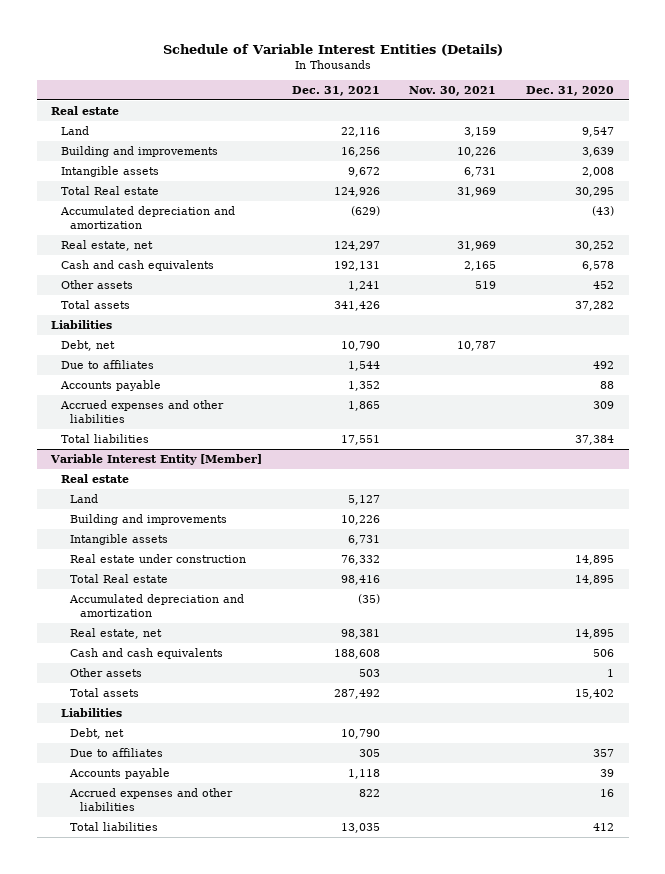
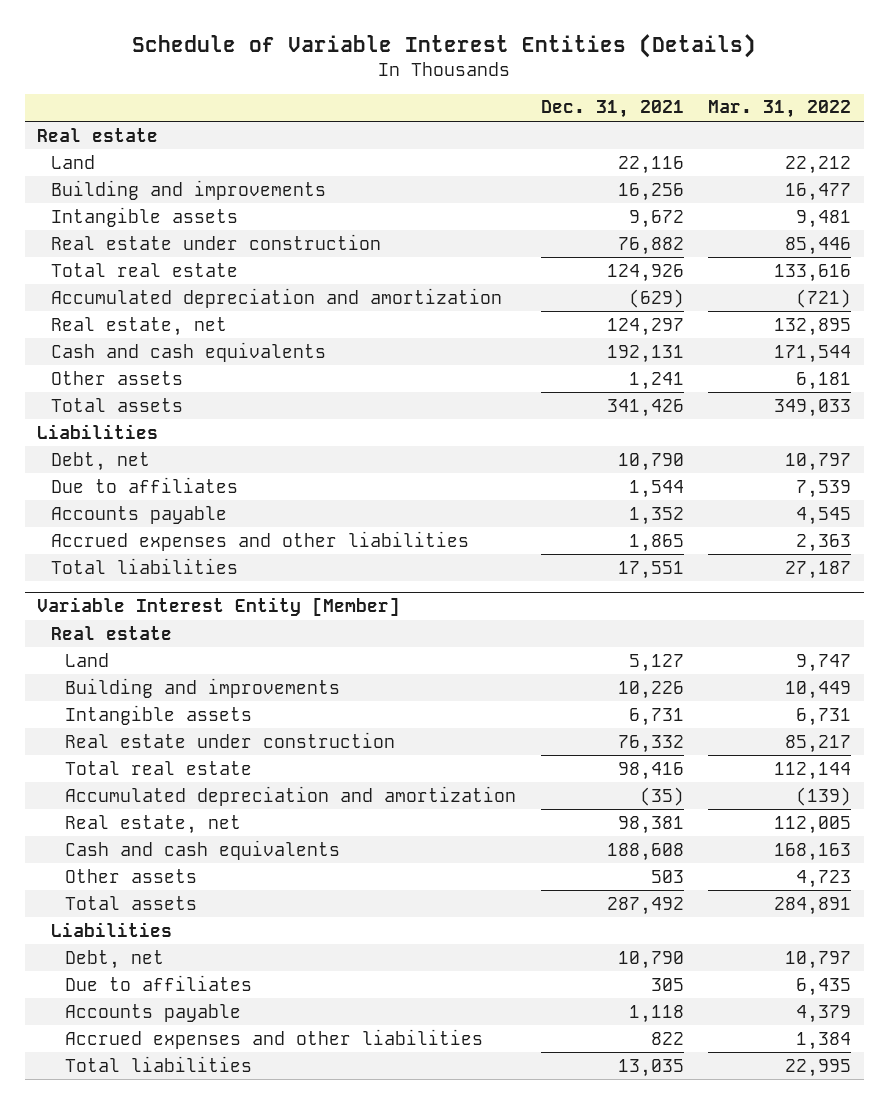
- | Dec. 31, 2021 | Nov. 30, 2021 | Dec. 31, 2020
+ | Dec. 31, 2021 | Mar. 31, 2022
- Total Real estate | 124,926 | 31,969 | 30,295
+ Real estate under construction | 76,882 | 85,446
+ Total real estate | 124,926 | 133,616
@ Variable Interest Entity [Member]
- Total Real estate | 98,416 | | 14,895
+ Total real estate | 98,416 | 112,144

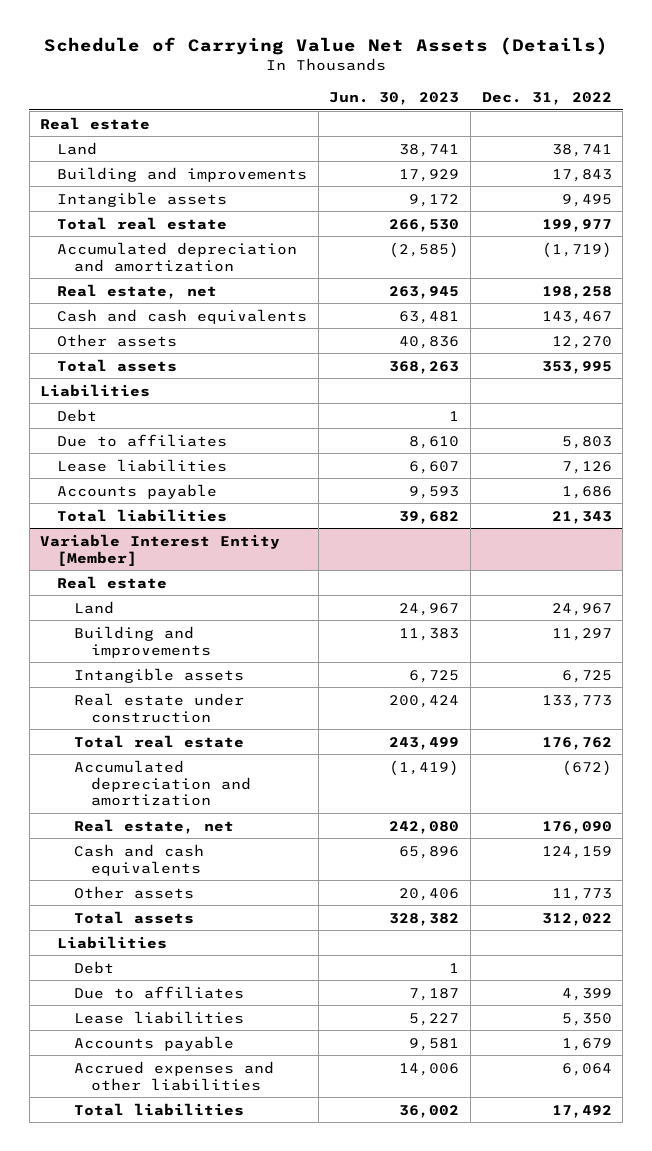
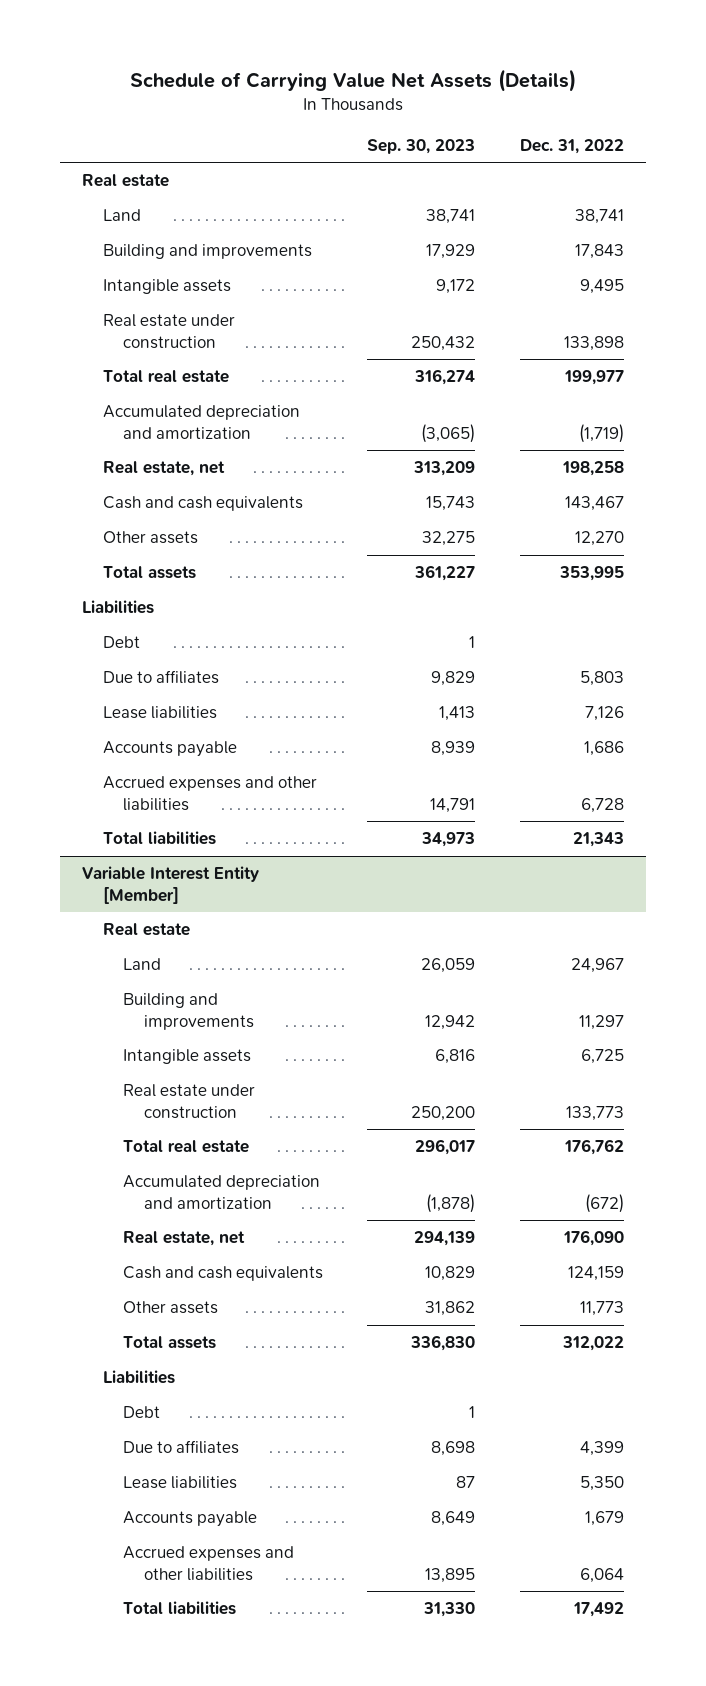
- | Jun. 30, 2023 | Dec. 31, 2022
+ | Sep. 30, 2023 | Dec. 31, 2022
+ Real estate under construction | 250,432 | 133,898
+ Accrued expenses and other liabilities | 14,791 | 6,728

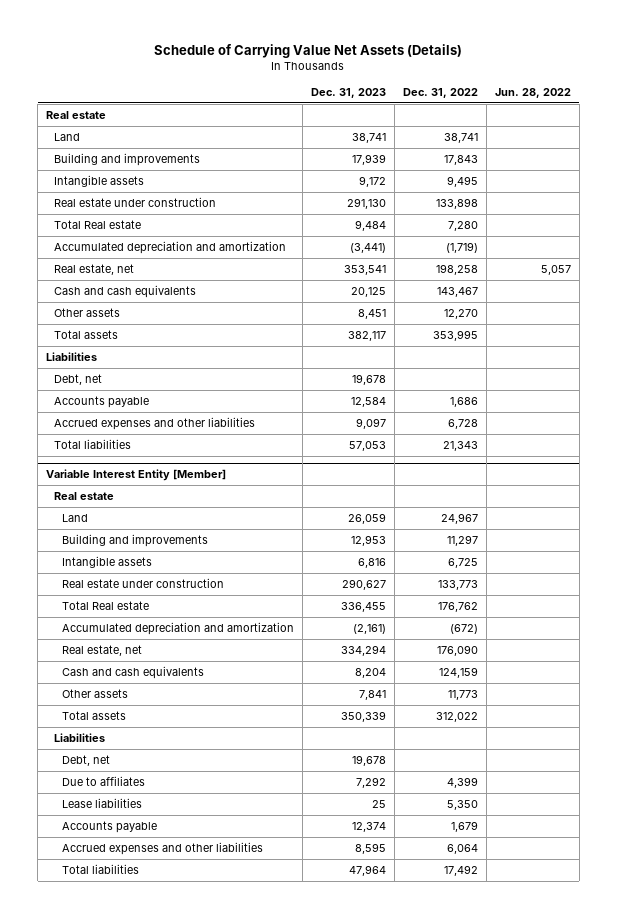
- | Sep. 30, 2023 | Dec. 31, 2022
+ | Dec. 31, 2023 | Dec. 31, 2022 | Jun. 28, 2022
- Total real estate | 316,274 | 199,977
+ Total Real estate | 9,484 | 7,280 |
- Debt | 1 |
- Due to affiliates | 9,829 | 5,803
- Lease liabilities | 1,413 | 7,126
+ Debt, net | 19,678 | |
@ Variable Interest Entity [Member]
- Total real estate | 296,017 | 176,762
+ Total Real estate | 336,455 | 176,762 |
- Debt | 1 |
+ Debt, net | 19,678 | |

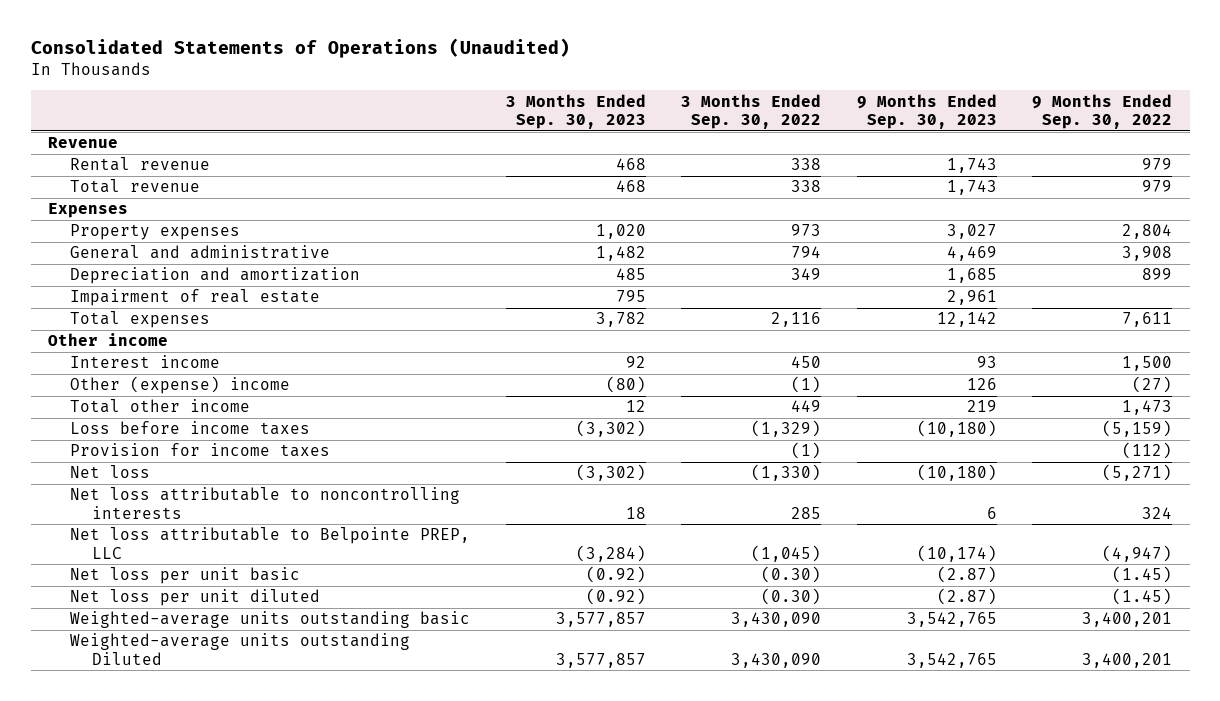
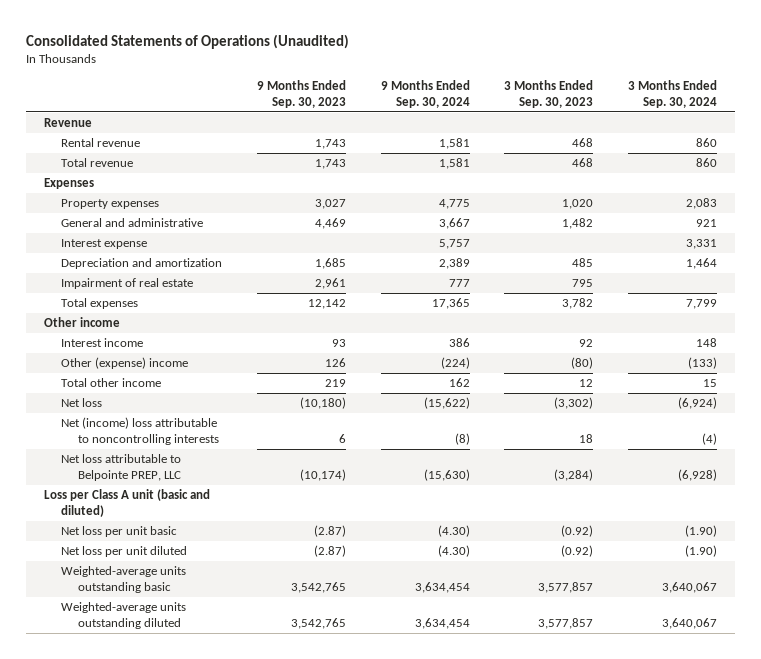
- | 3 Months Ended Sep. 30, 2023 | 3 Months Ended Sep. 30, 2022 | 9 Months Ended Sep. 30, 2023 | 9 Months Ended Sep. 30, 2022
+ | 9 Months Ended Sep. 30, 2023 | 9 Months Ended Sep. 30, 2024 | 3 Months Ended Sep. 30, 2023 | 3 Months Ended Sep. 30, 2024
+ Interest expense | | 5,757 | | 3,331
- Loss before income taxes | (3,302) | (1,329) | (10,180) | (5,159)
- Provision for income taxes | | (1) | | (112)
- Net loss attributable to noncontrolling interests | 18 | 285 | 6 | 324
+ Net (income) loss attributable to noncontrolling interests | 6 | (8) | 18 | (4)
+ Loss per Class A unit (basic and diluted)
- Weighted-average units outstanding Diluted | 3,577,857 | 3,430,090 | 3,542,765 | 3,400,201
+ Weighted-average units outstanding diluted | 3,542,765 | 3,634,454 | 3,577,857 | 3,640,067

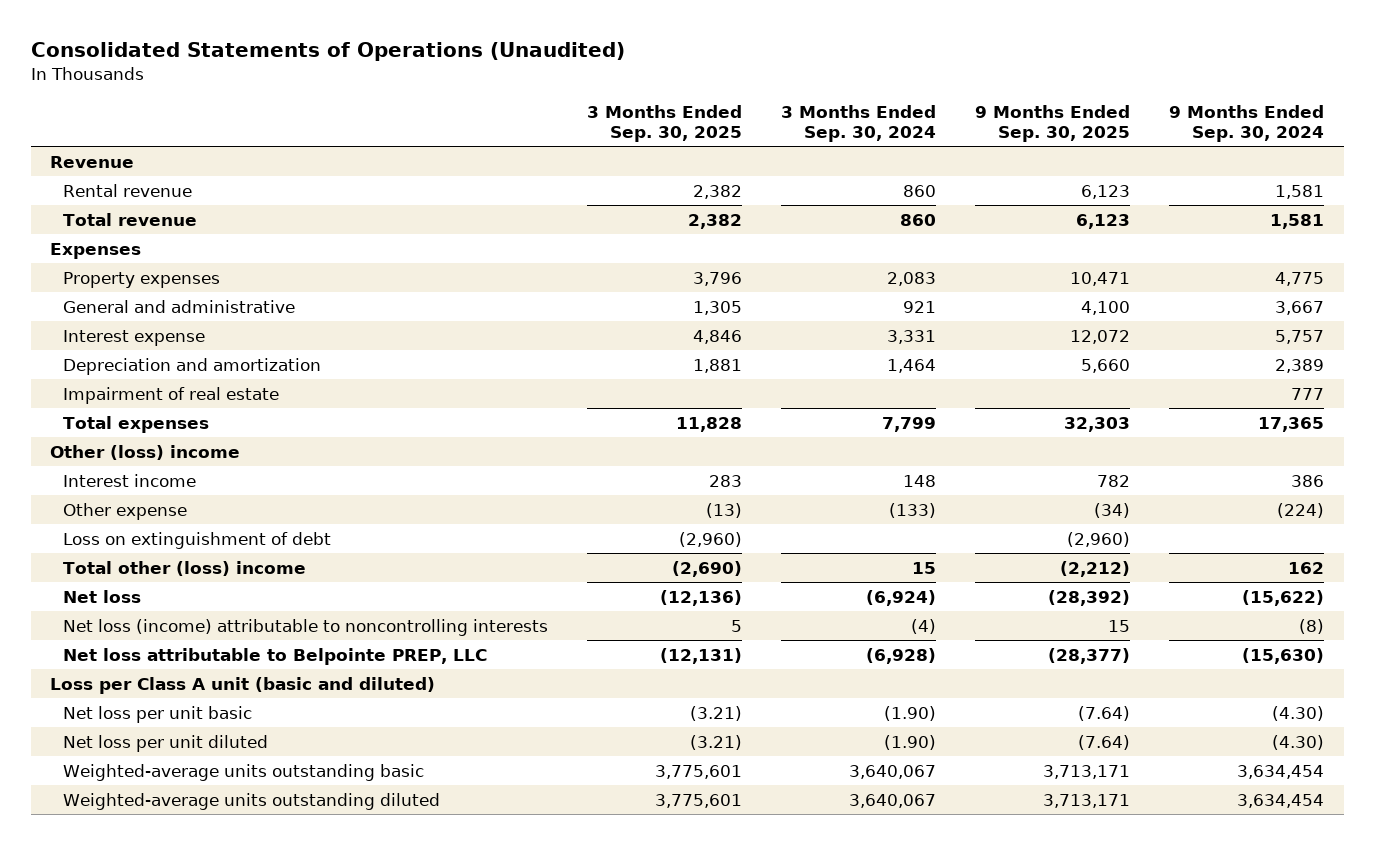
- | 9 Months Ended Sep. 30, 2023 | 9 Months Ended Sep. 30, 2024 | 3 Months Ended Sep. 30, 2023 | 3 Months Ended Sep. 30, 2024
+ | 3 Months Ended Sep. 30, 2025 | 3 Months Ended Sep. 30, 2024 | 9 Months Ended Sep. 30, 2025 | 9 Months Ended Sep. 30, 2024
- Other income
+ Other (loss) income
- Other (expense) income | 126 | (224) | (80) | (133)
- Total other income | 219 | 162 | 12 | 15
+ Other expense | (13) | (133) | (34) | (224)
+ Loss on extinguishment of debt | (2,960) | | (2,960) |
+ Total other (loss) income | (2,690) | 15 | (2,212) | 162
- Net (income) loss attributable to noncontrolling interests | 6 | (8) | 18 | (4)
+ Net loss (income) attributable to noncontrolling interests | 5 | (4) | 15 | (8)

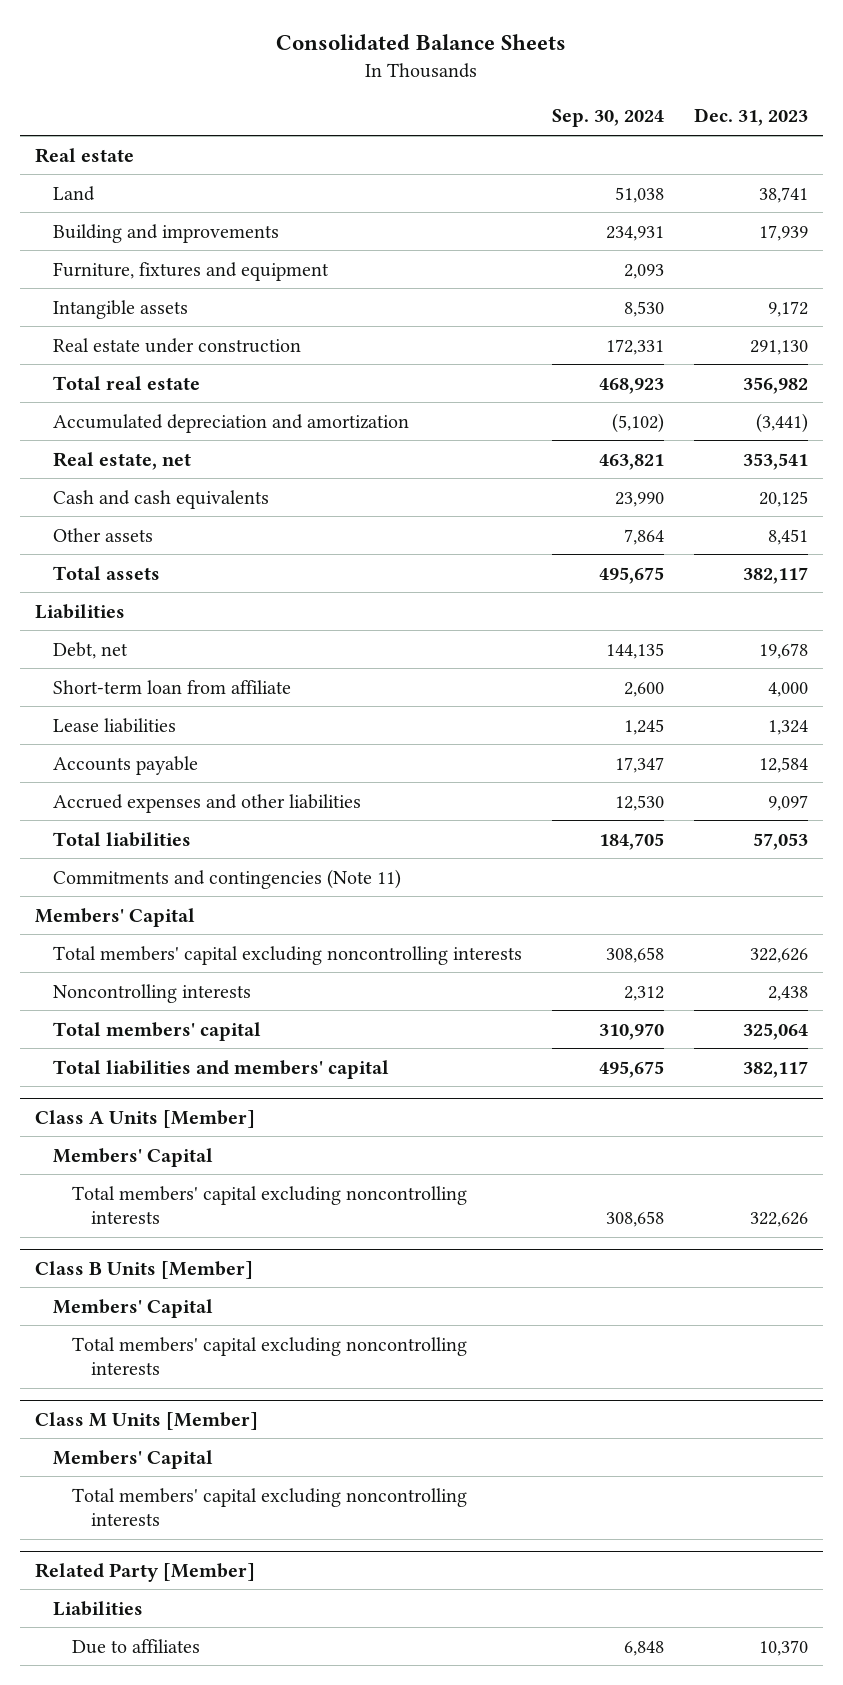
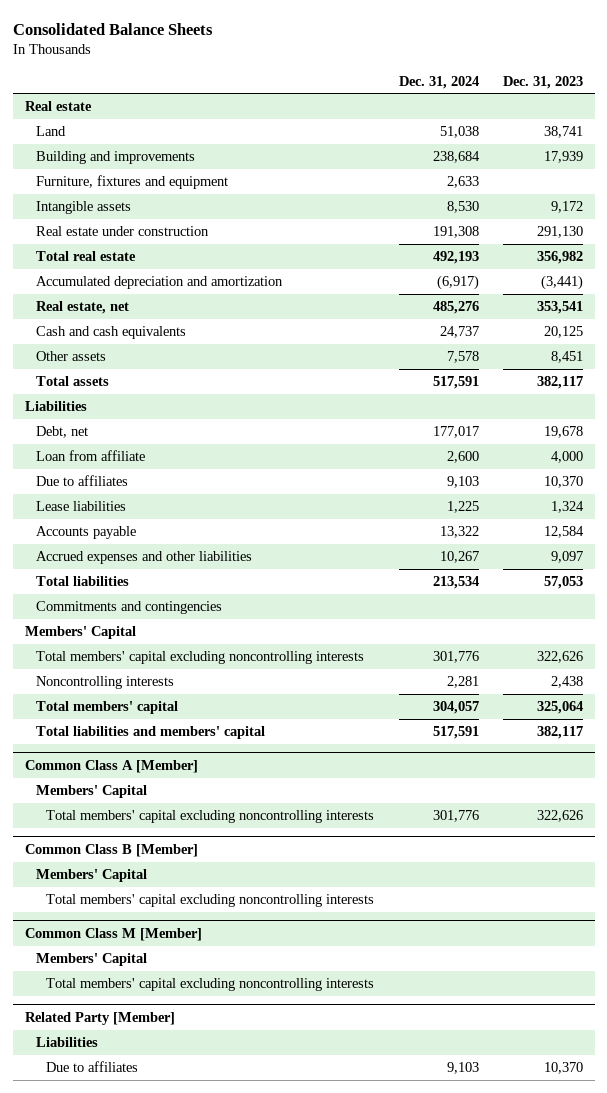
- | Sep. 30, 2024 | Dec. 31, 2023
+ | Dec. 31, 2024 | Dec. 31, 2023
- Short-term loan from affiliate | 2,600 | 4,000
+ Loan from affiliate | 2,600 | 4,000
+ Due to affiliates | 9,103 | 10,370
- Commitments and contingencies (Note 11)
+ Commitments and contingencies
- Class A Units [Member]
+ Common Class A [Member]
- Class B Units [Member]
+ Common Class B [Member]
- Class M Units [Member]
+ Common Class M [Member]

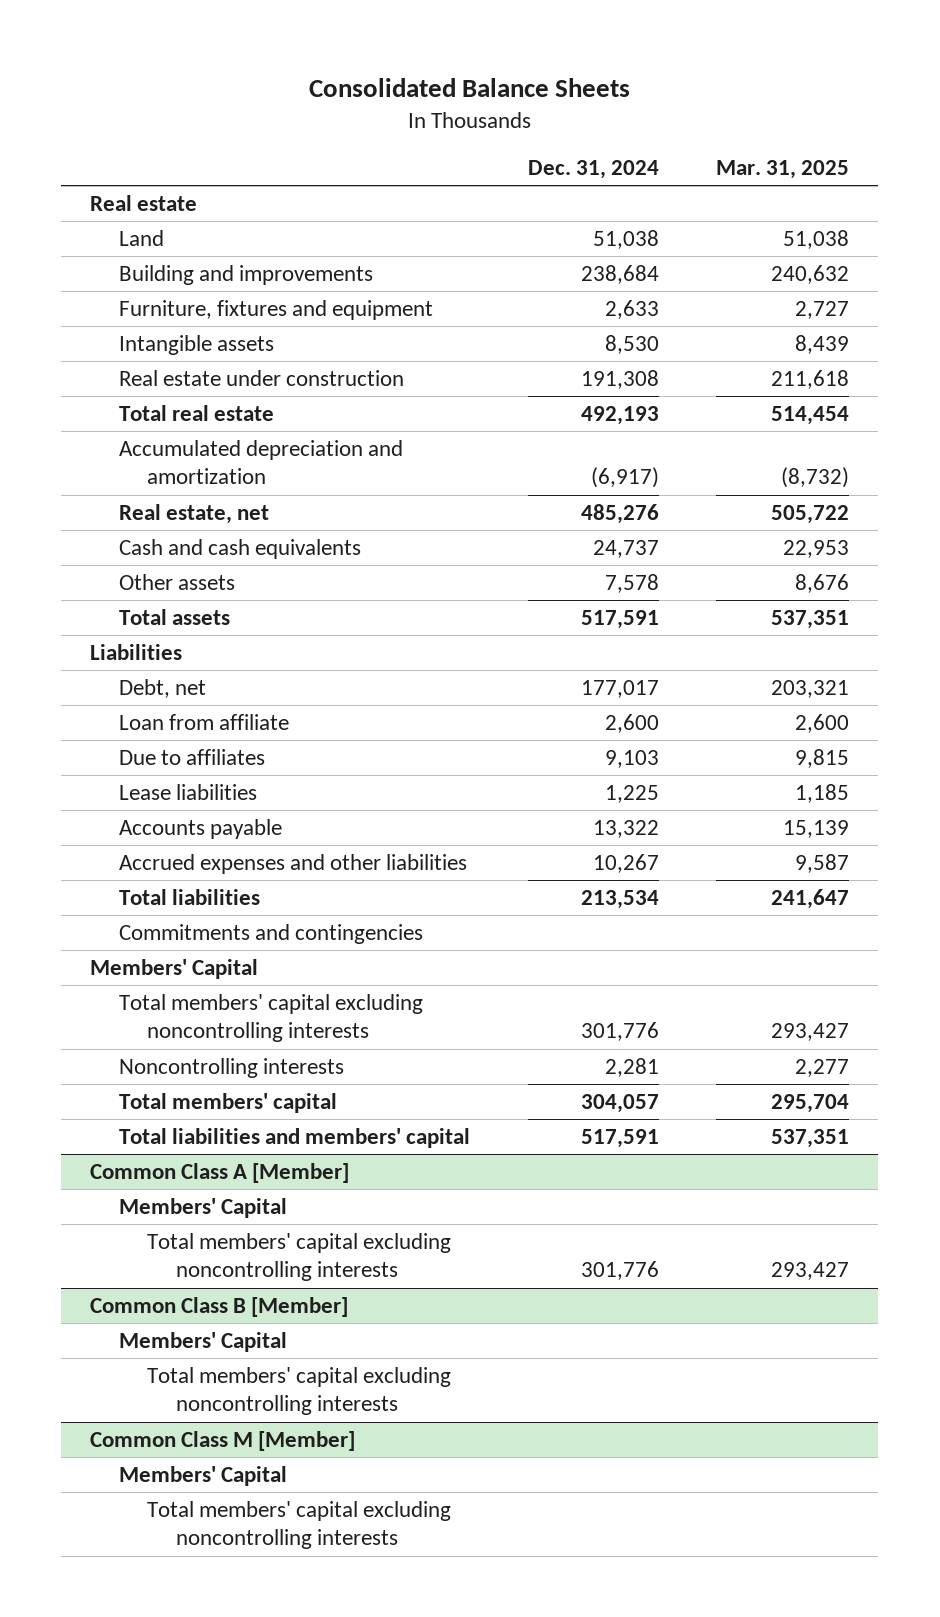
- | Dec. 31, 2024 | Dec. 31, 2023
+ | Dec. 31, 2024 | Mar. 31, 2025
- Related Party [Member]
- Liabilities
- Due to affiliates | 9,103 | 10,370

